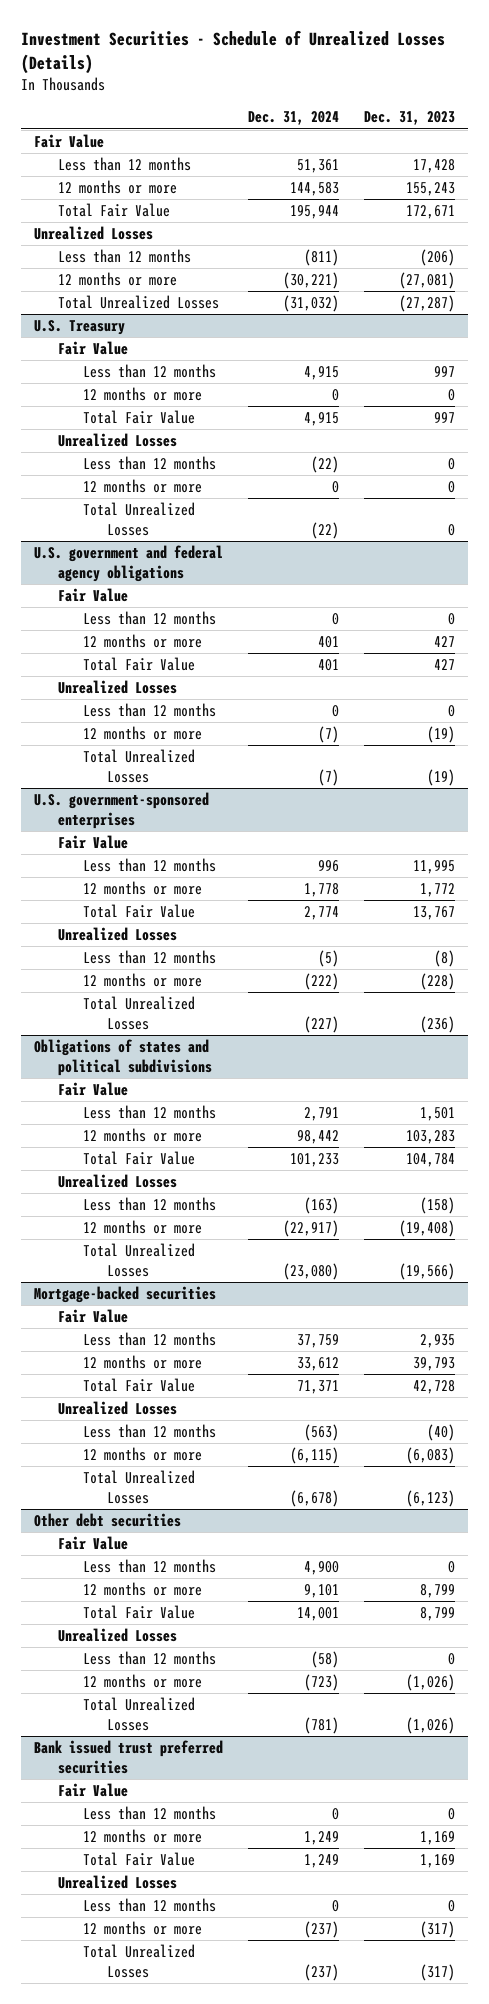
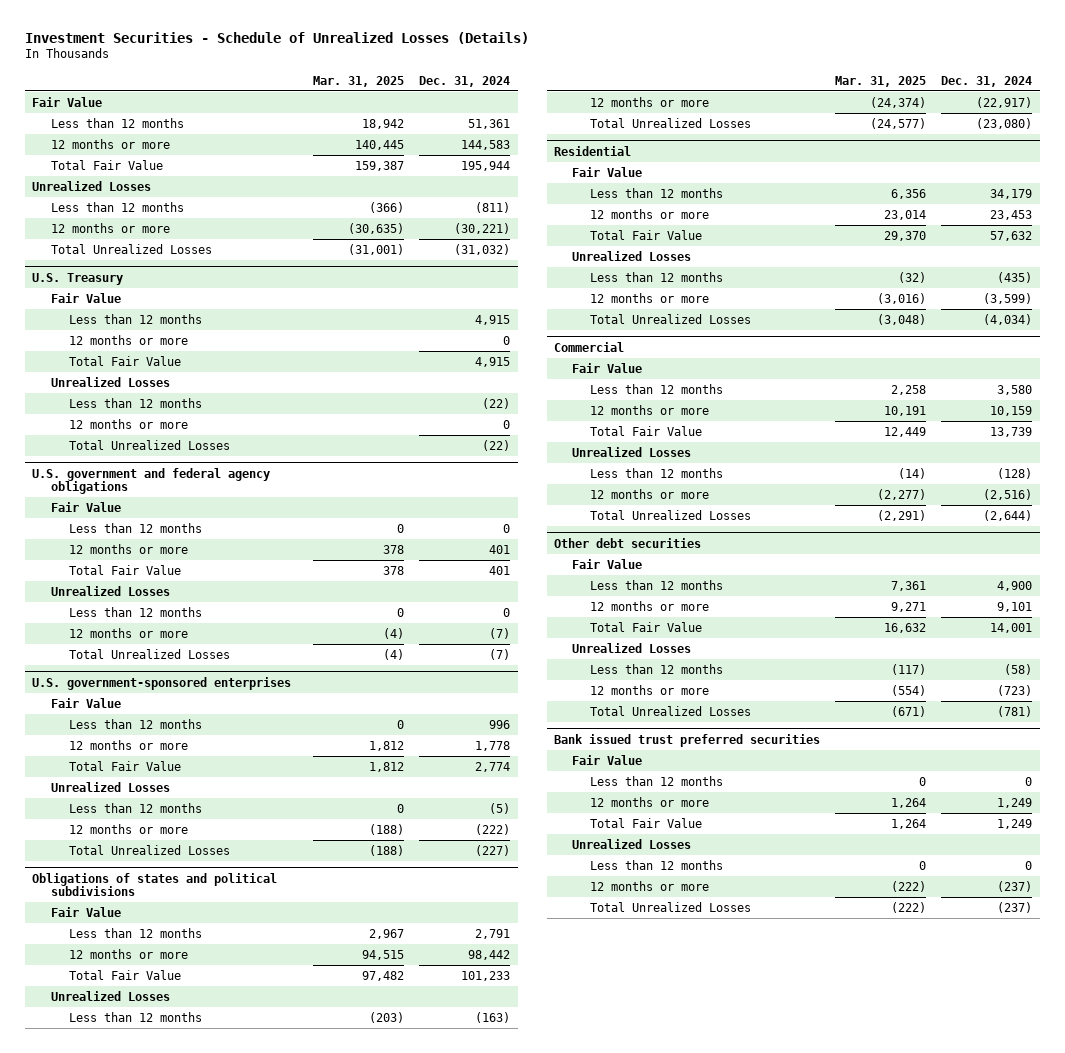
- | Dec. 31, 2024 | Dec. 31, 2023
+ | Mar. 31, 2025 | Dec. 31, 2024
- Mortgage-backed securities
+ Residential
- Less than 12 months | 37,759 | 2,935
- 12 months or more | 33,612 | 39,793
- Total Fair Value | 71,371 | 42,728
+ Less than 12 months | 6,356 | 34,179
+ 12 months or more | 23,014 | 23,453
+ Total Fair Value | 29,370 | 57,632
- Less than 12 months | (563) | (40)
- 12 months or more | (6,115) | (6,083)
- Total Unrealized Losses | (6,678) | (6,123)
+ Less than 12 months | (32) | (435)
+ 12 months or more | (3,016) | (3,599)
+ Total Unrealized Losses | (3,048) | (4,034)
+ Commercial
+ Fair Value
+ Less than 12 months | 2,258 | 3,580
+ 12 months or more | 10,191 | 10,159
+ Total Fair Value | 12,449 | 13,739
+ Unrealized Losses
+ Less than 12 months | (14) | (128)
+ 12 months or more | (2,277) | (2,516)
+ Total Unrealized Losses | (2,291) | (2,644)

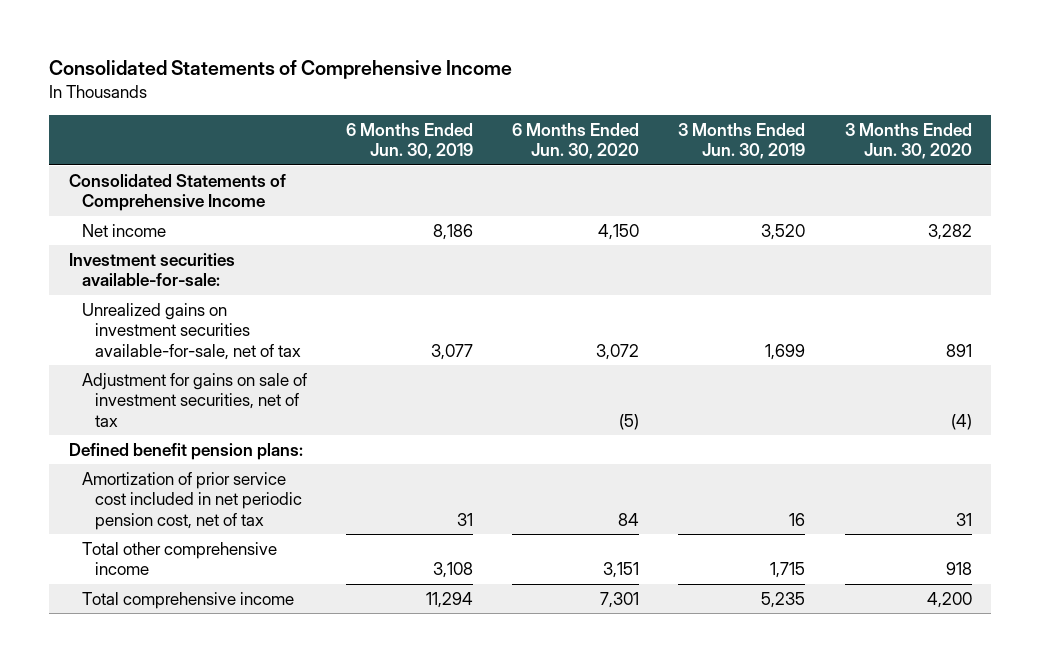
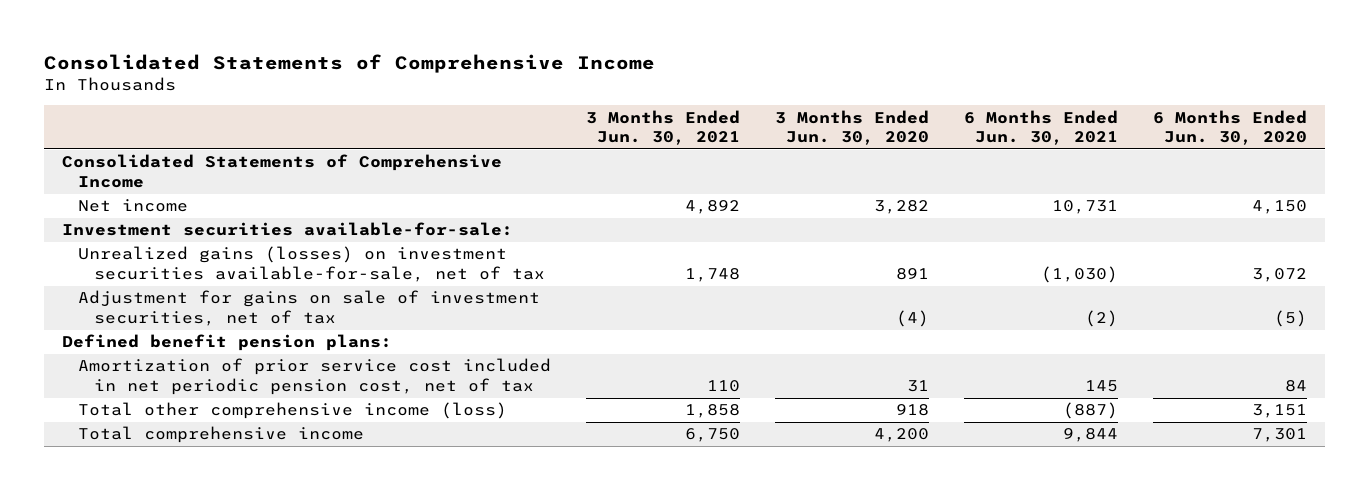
- | 6 Months Ended Jun. 30, 2019 | 6 Months Ended Jun. 30, 2020 | 3 Months Ended Jun. 30, 2019 | 3 Months Ended Jun. 30, 2020
+ | 3 Months Ended Jun. 30, 2021 | 3 Months Ended Jun. 30, 2020 | 6 Months Ended Jun. 30, 2021 | 6 Months Ended Jun. 30, 2020
- Unrealized gains on investment securities available-for-sale, net of tax | 3,077 | 3,072 | 1,699 | 891
+ Unrealized gains (losses) on investment securities available-for-sale, net of tax | 1,748 | 891 | (1,030) | 3,072
- Total other comprehensive income | 3,108 | 3,151 | 1,715 | 918
+ Total other comprehensive income (loss) | 1,858 | 918 | (887) | 3,151

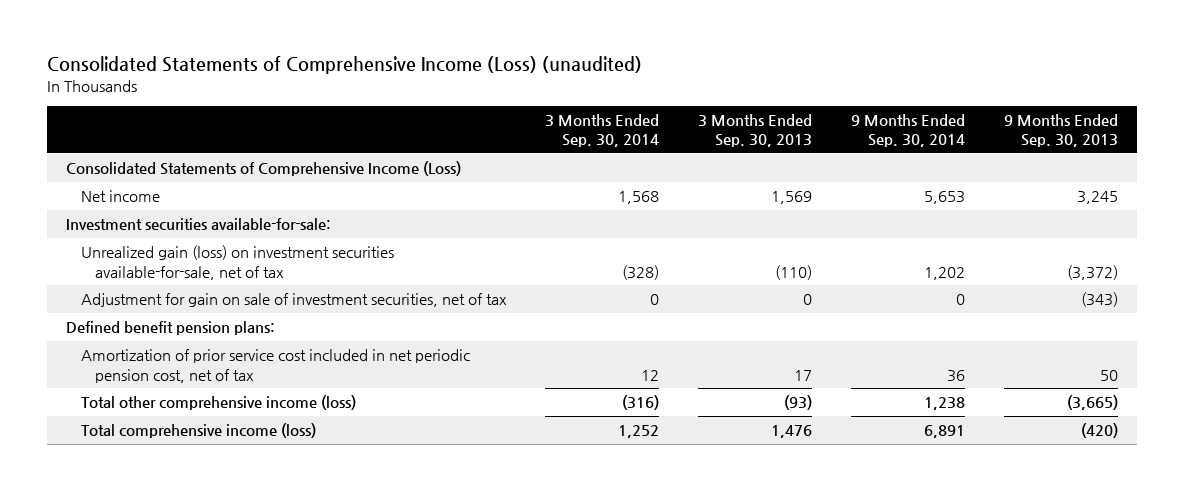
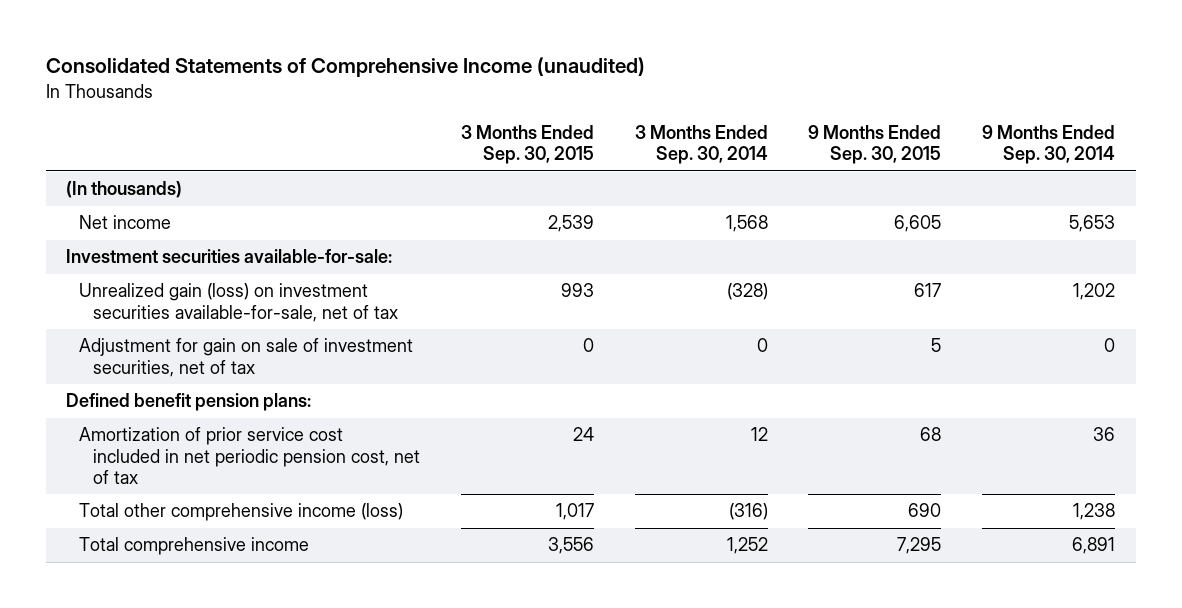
- Consolidated Statements of Comprehensive Income (Loss) (unaudited)
+ Consolidated Statements of Comprehensive Income (unaudited)
- | 3 Months Ended Sep. 30, 2014 | 3 Months Ended Sep. 30, 2013 | 9 Months Ended Sep. 30, 2014 | 9 Months Ended Sep. 30, 2013
+ | 3 Months Ended Sep. 30, 2015 | 3 Months Ended Sep. 30, 2014 | 9 Months Ended Sep. 30, 2015 | 9 Months Ended Sep. 30, 2014
- Consolidated Statements of Comprehensive Income (Loss)
+ (In thousands)
- Total comprehensive income (loss) | 1,252 | 1,476 | 6,891 | (420)
+ Total comprehensive income | 3,556 | 1,252 | 7,295 | 6,891

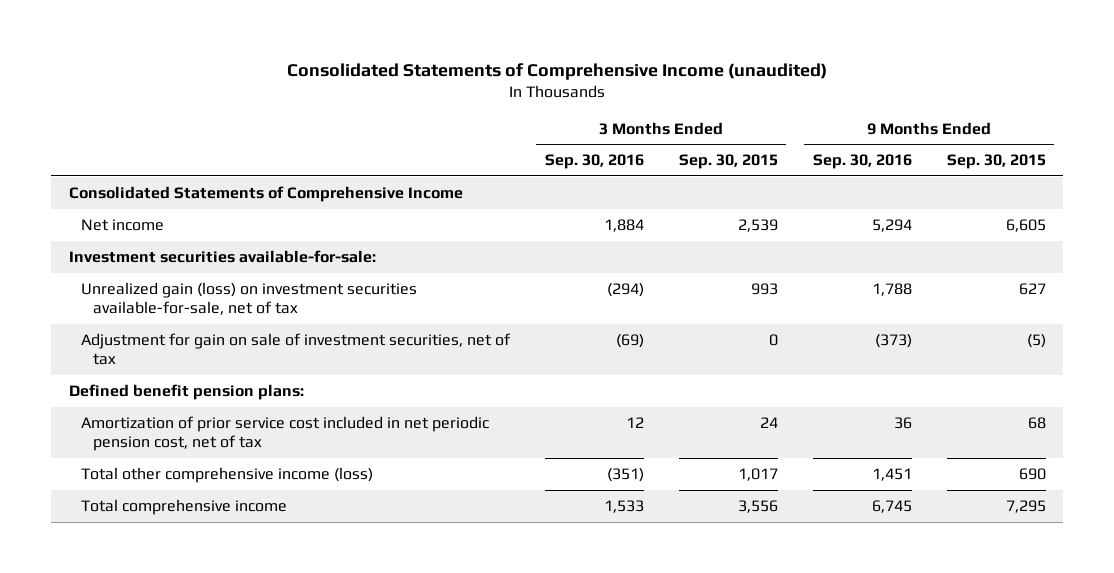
- | 3 Months Ended Sep. 30, 2015 | 3 Months Ended Sep. 30, 2014 | 9 Months Ended Sep. 30, 2015 | 9 Months Ended Sep. 30, 2014
+ | 3 Months Ended Sep. 30, 2016 | 3 Months Ended Sep. 30, 2015 | 9 Months Ended Sep. 30, 2016 | 9 Months Ended Sep. 30, 2015
- (In thousands)
+ Consolidated Statements of Comprehensive Income
- Unrealized gain (loss) on investment securities available-for-sale, net of tax | 993 | (328) | 617 | 1,202
- Adjustment for gain on sale of investment securities, net of tax | 0 | 0 | 5 | 0
+ Unrealized gain (loss) on investment securities available-for-sale, net of tax | (294) | 993 | 1,788 | 627
+ Adjustment for gain on sale of investment securities, net of tax | (69) | 0 | (373) | (5)

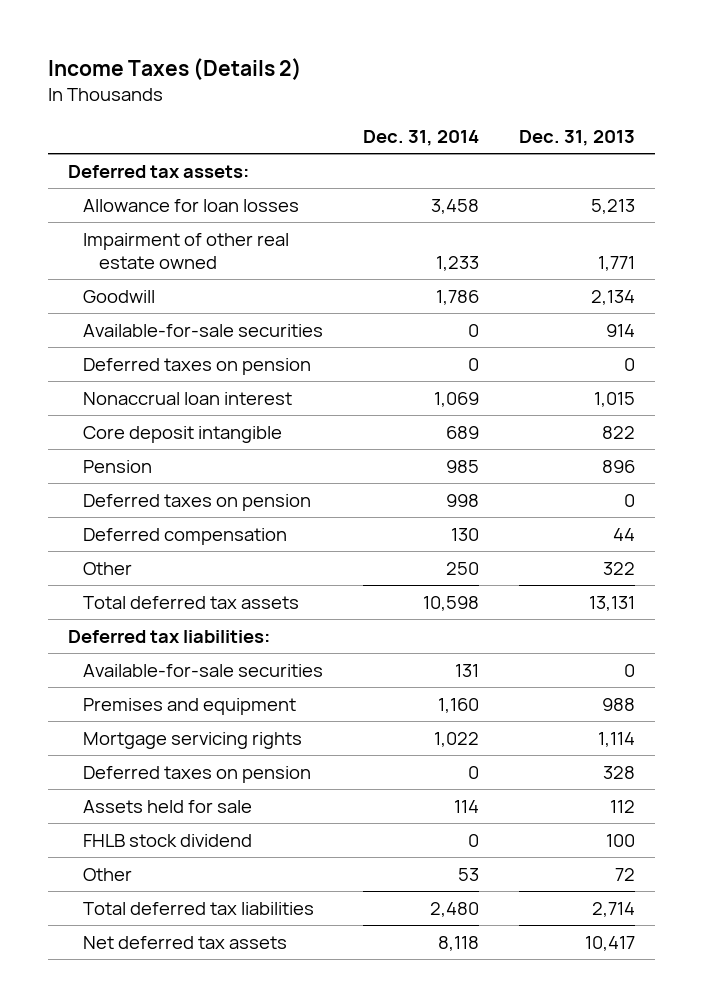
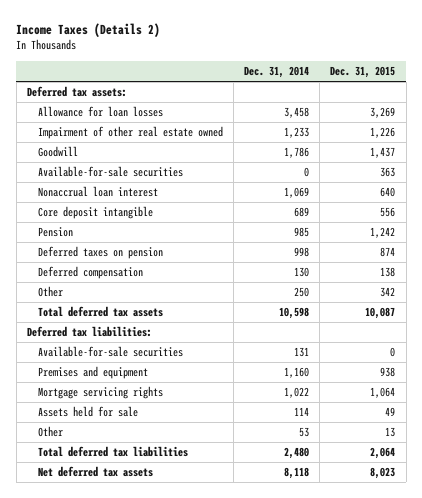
- | Dec. 31, 2014 | Dec. 31, 2013
+ | Dec. 31, 2014 | Dec. 31, 2015
- Deferred taxes on pension | 0 | 0
- Deferred taxes on pension | 0 | 328
- FHLB stock dividend | 0 | 100

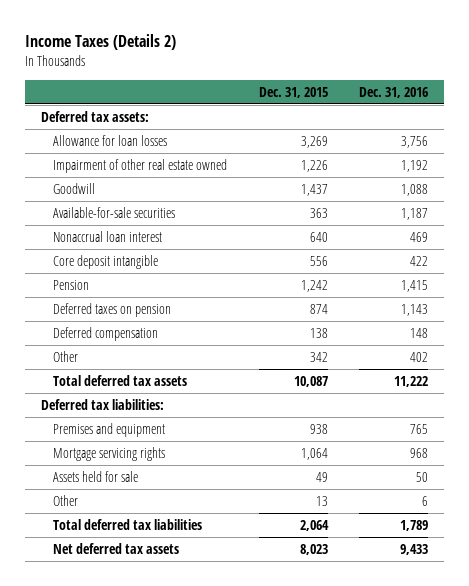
- | Dec. 31, 2014 | Dec. 31, 2015
+ | Dec. 31, 2015 | Dec. 31, 2016
- Available-for-sale securities | 131 | 0

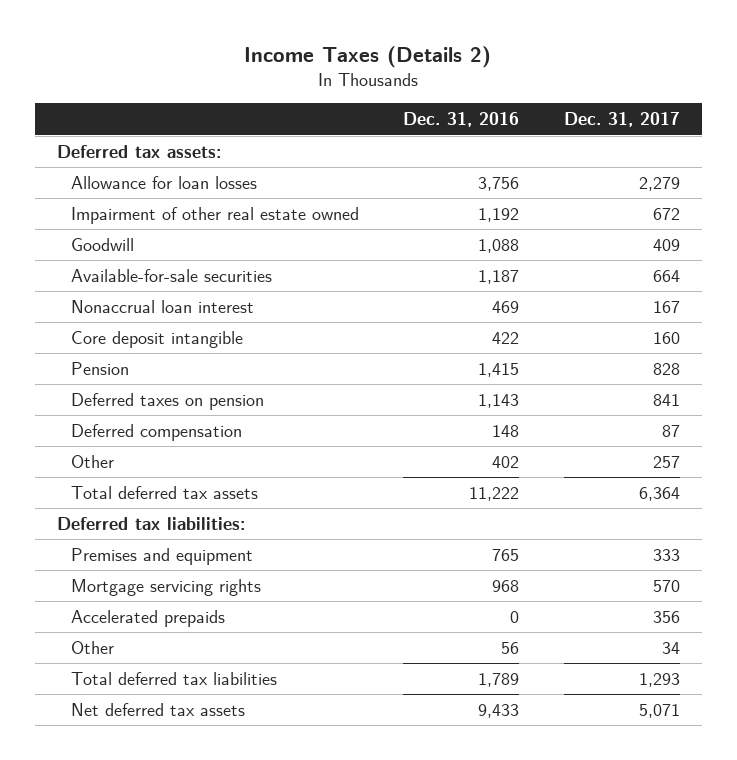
- | Dec. 31, 2015 | Dec. 31, 2016
+ | Dec. 31, 2016 | Dec. 31, 2017
- Assets held for sale | 49 | 50
- Other | 13 | 6
+ Accelerated prepaids | 0 | 356
+ Other | 56 | 34

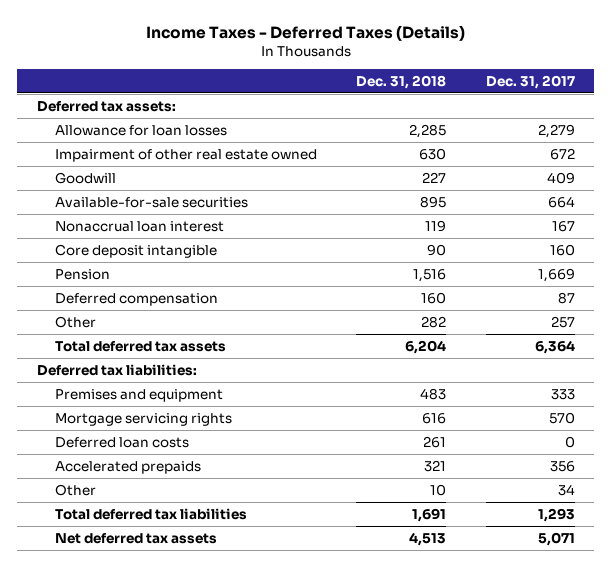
- Income Taxes (Details 2)
+ Income Taxes - Deferred Taxes (Details)
- | Dec. 31, 2016 | Dec. 31, 2017
+ | Dec. 31, 2018 | Dec. 31, 2017
- Pension | 1,415 | 828
- Deferred taxes on pension | 1,143 | 841
+ Pension | 1,516 | 1,669
+ Deferred loan costs | 261 | 0

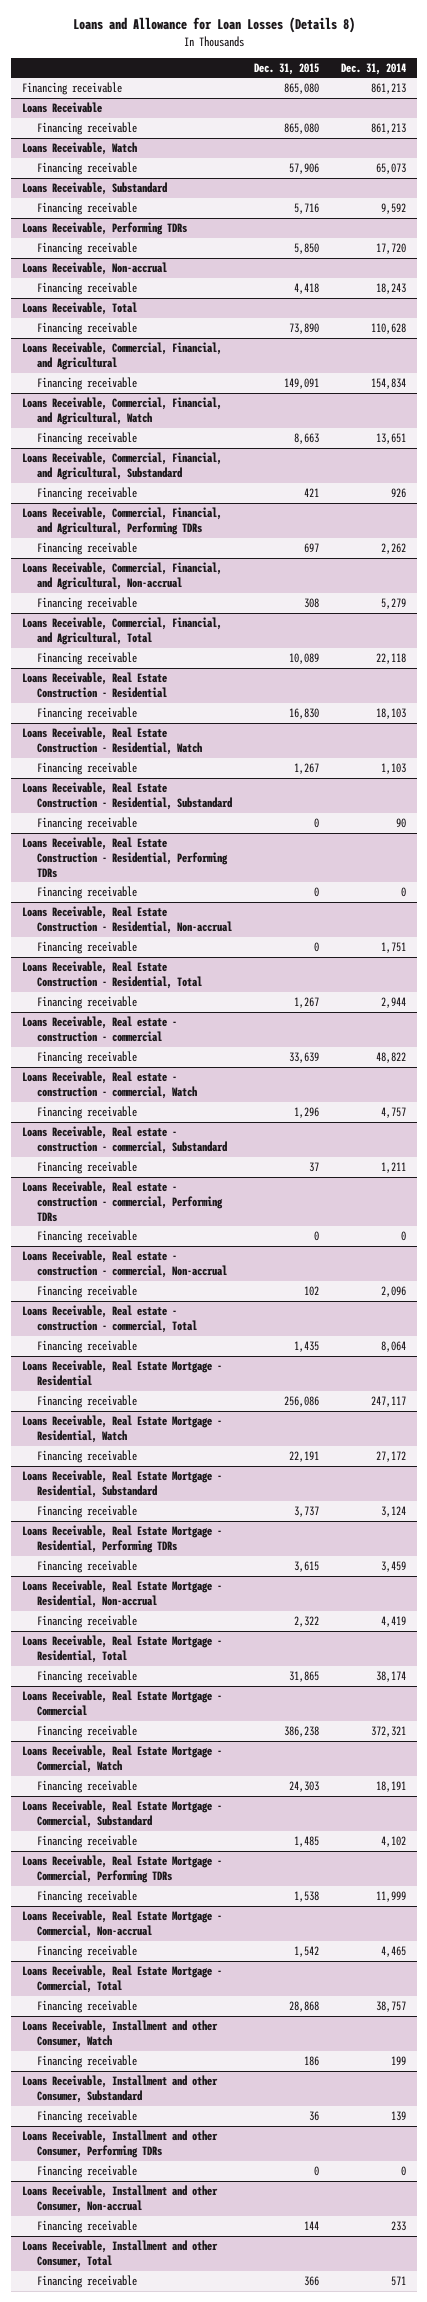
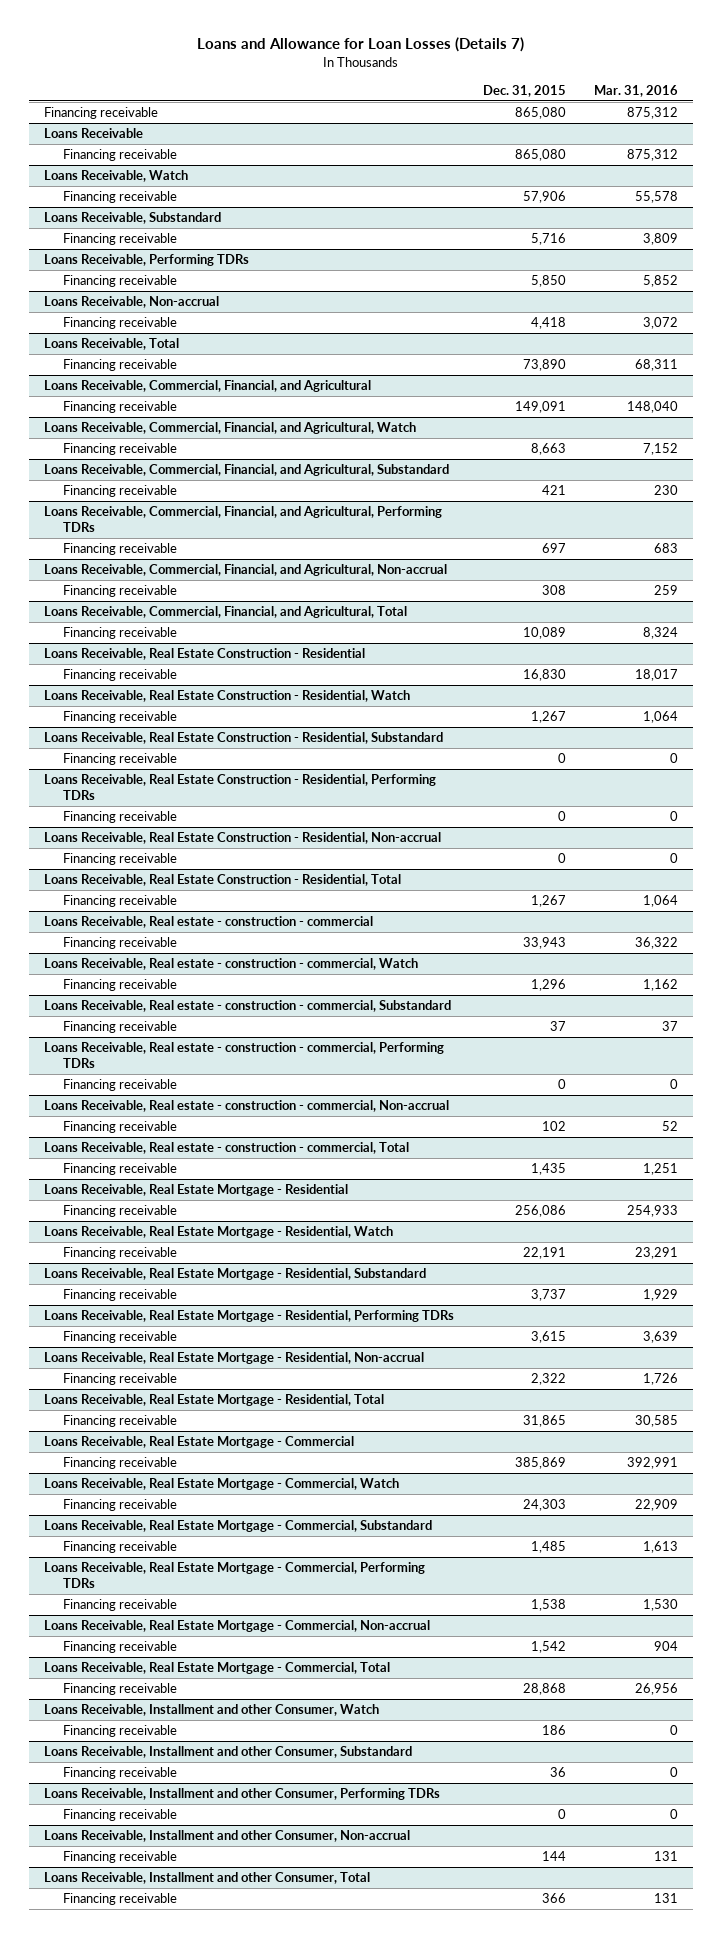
- Loans and Allowance for Loan Losses (Details 8)
+ Loans and Allowance for Loan Losses (Details 7)
- | Dec. 31, 2015 | Dec. 31, 2014
+ | Dec. 31, 2015 | Mar. 31, 2016
@ Loans Receivable, Real estate - construction - commercial
- Financing receivable | 33,639 | 48,822
+ Financing receivable | 33,943 | 36,322
@ Loans Receivable, Real Estate Mortgage - Commercial
- Financing receivable | 386,238 | 372,321
+ Financing receivable | 385,869 | 392,991

